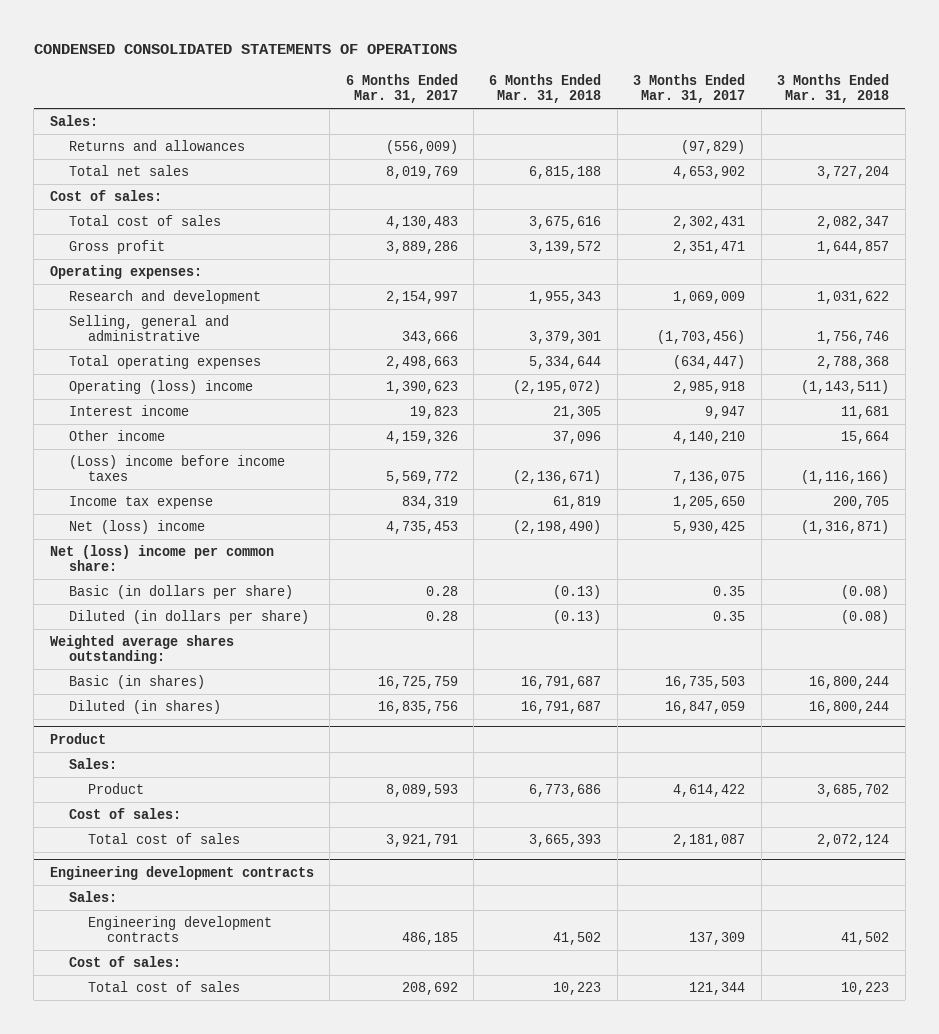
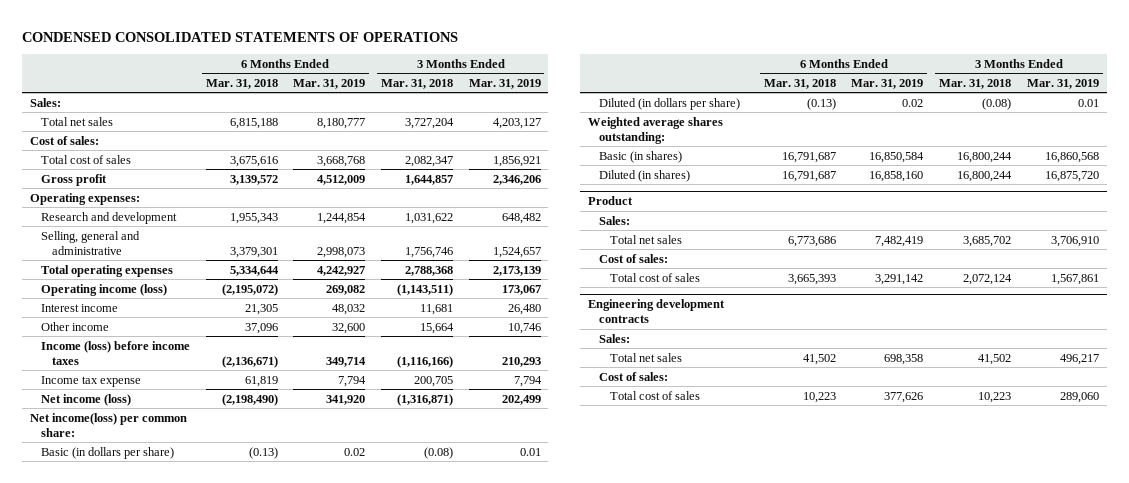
- | 6 Months Ended Mar. 31, 2017 | 6 Months Ended Mar. 31, 2018 | 3 Months Ended Mar. 31, 2017 | 3 Months Ended Mar. 31, 2018
+ | 6 Months Ended Mar. 31, 2018 | 6 Months Ended Mar. 31, 2019 | 3 Months Ended Mar. 31, 2018 | 3 Months Ended Mar. 31, 2019
- Returns and allowances | (556,009) | | (97,829) |
- Operating (loss) income | 1,390,623 | (2,195,072) | 2,985,918 | (1,143,511)
+ Operating income (loss) | (2,195,072) | 269,082 | (1,143,511) | 173,067
- (Loss) income before income taxes | 5,569,772 | (2,136,671) | 7,136,075 | (1,116,166)
+ Income (loss) before income taxes | (2,136,671) | 349,714 | (1,116,166) | 210,293
- Net (loss) income | 4,735,453 | (2,198,490) | 5,930,425 | (1,316,871)
- Net (loss) income per common share:
+ Net income (loss) | (2,198,490) | 341,920 | (1,316,871) | 202,499
+ Net income(loss) per common share:
@ Product
- Product | 8,089,593 | 6,773,686 | 4,614,422 | 3,685,702
+ Total net sales | 6,773,686 | 7,482,419 | 3,685,702 | 3,706,910
@ Engineering development contracts
- Engineering development contracts | 486,185 | 41,502 | 137,309 | 41,502
+ Total net sales | 41,502 | 698,358 | 41,502 | 496,217

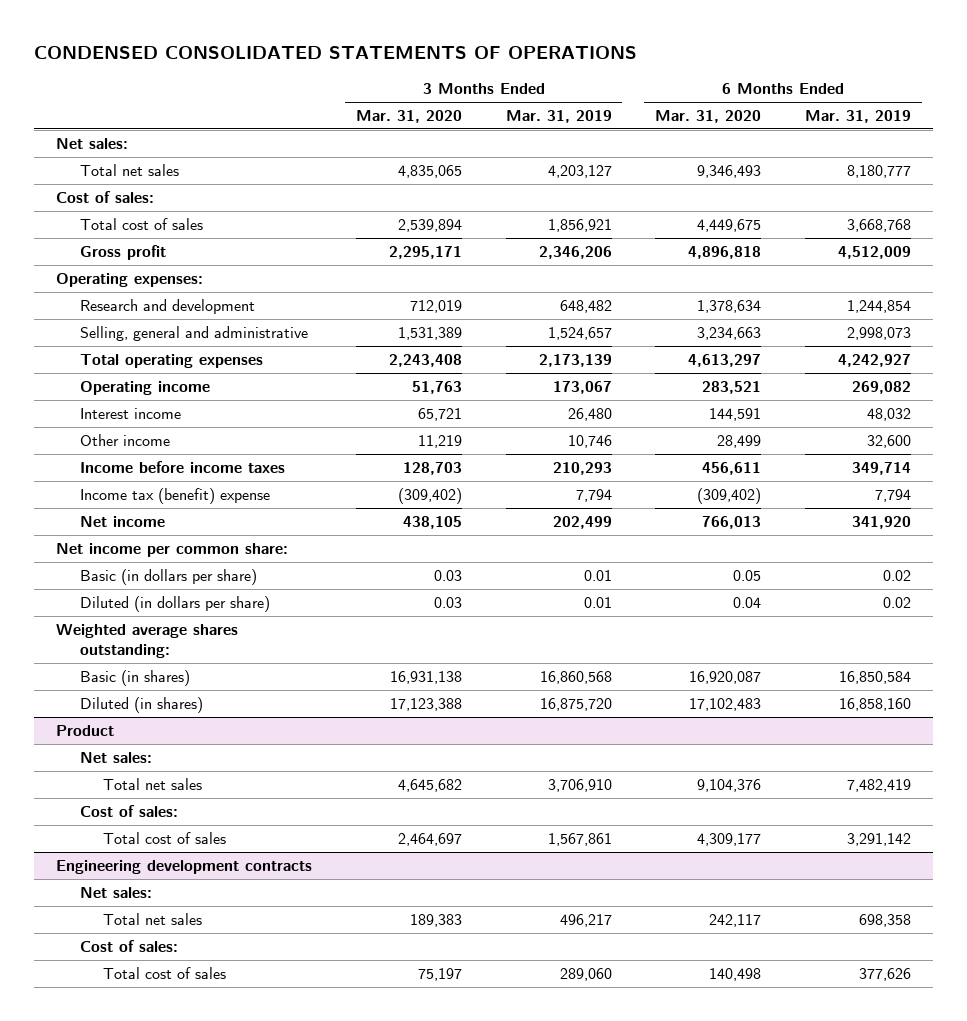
- | 6 Months Ended Mar. 31, 2018 | 6 Months Ended Mar. 31, 2019 | 3 Months Ended Mar. 31, 2018 | 3 Months Ended Mar. 31, 2019
+ | 3 Months Ended Mar. 31, 2020 | 3 Months Ended Mar. 31, 2019 | 6 Months Ended Mar. 31, 2020 | 6 Months Ended Mar. 31, 2019
- Sales:
+ Net sales:
- Operating income (loss) | (2,195,072) | 269,082 | (1,143,511) | 173,067
+ Operating income | 51,763 | 173,067 | 283,521 | 269,082
- Income (loss) before income taxes | (2,136,671) | 349,714 | (1,116,166) | 210,293
- Income tax expense | 61,819 | 7,794 | 200,705 | 7,794
- Net income (loss) | (2,198,490) | 341,920 | (1,316,871) | 202,499
- Net income(loss) per common share:
+ Income before income taxes | 128,703 | 210,293 | 456,611 | 349,714
+ Income tax (benefit) expense | (309,402) | 7,794 | (309,402) | 7,794
+ Net income | 438,105 | 202,499 | 766,013 | 341,920
+ Net income per common share:
@ Product
- Sales:
+ Net sales:
@ Engineering development contracts
- Sales:
+ Net sales:

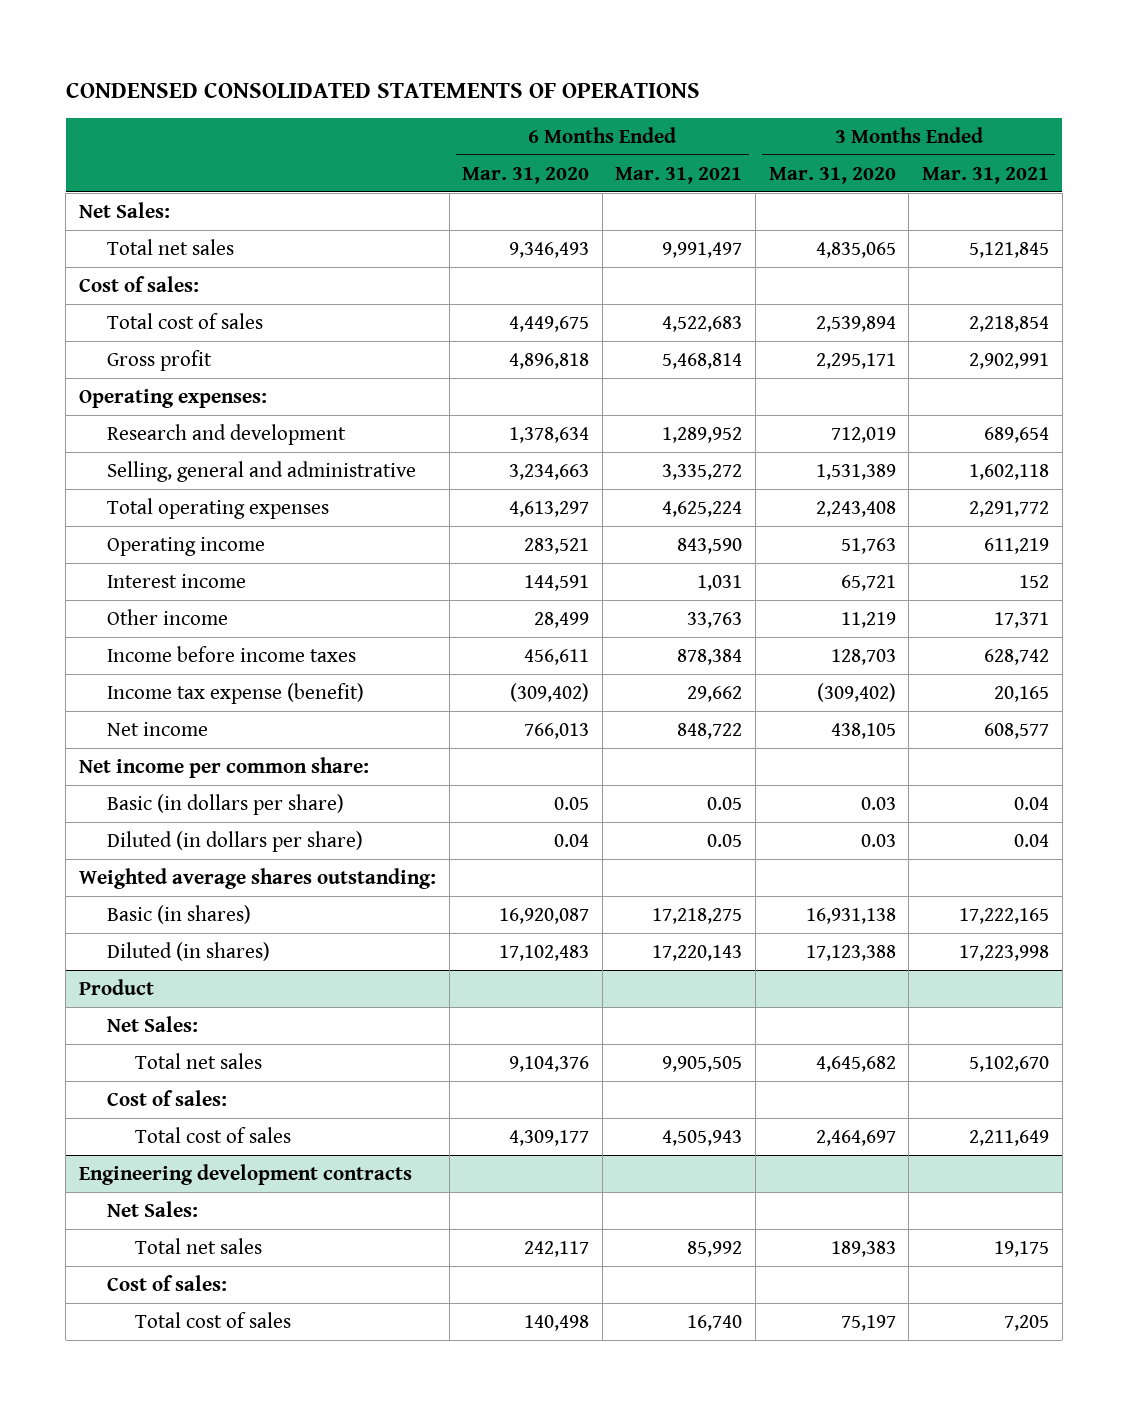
- | 3 Months Ended Mar. 31, 2020 | 3 Months Ended Mar. 31, 2019 | 6 Months Ended Mar. 31, 2020 | 6 Months Ended Mar. 31, 2019
+ | 6 Months Ended Mar. 31, 2020 | 6 Months Ended Mar. 31, 2021 | 3 Months Ended Mar. 31, 2020 | 3 Months Ended Mar. 31, 2021
- Net sales:
+ Net Sales:
- Income tax (benefit) expense | (309,402) | 7,794 | (309,402) | 7,794
+ Income tax expense (benefit) | (309,402) | 29,662 | (309,402) | 20,165
@ Product
- Net sales:
+ Net Sales:
@ Engineering development contracts
- Net sales:
+ Net Sales:

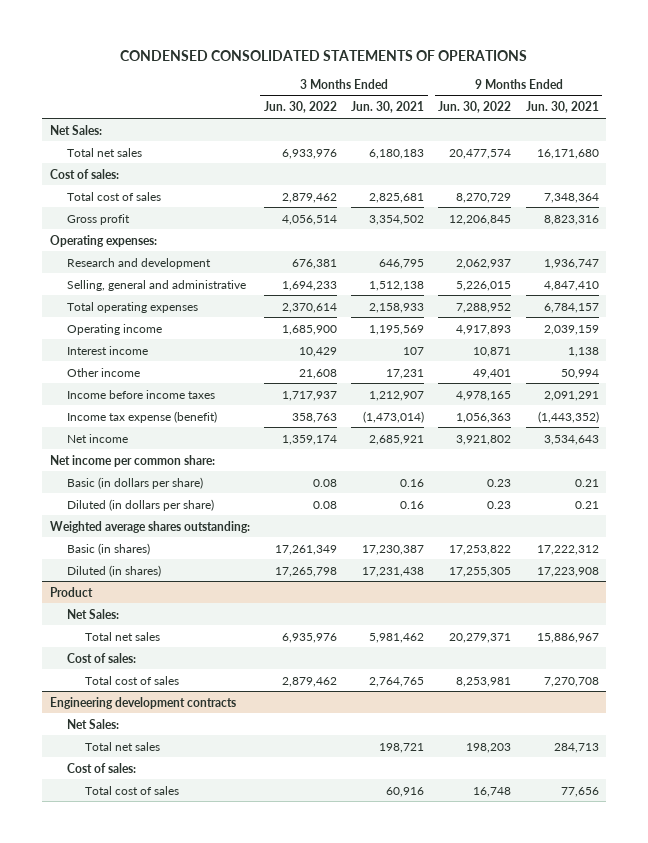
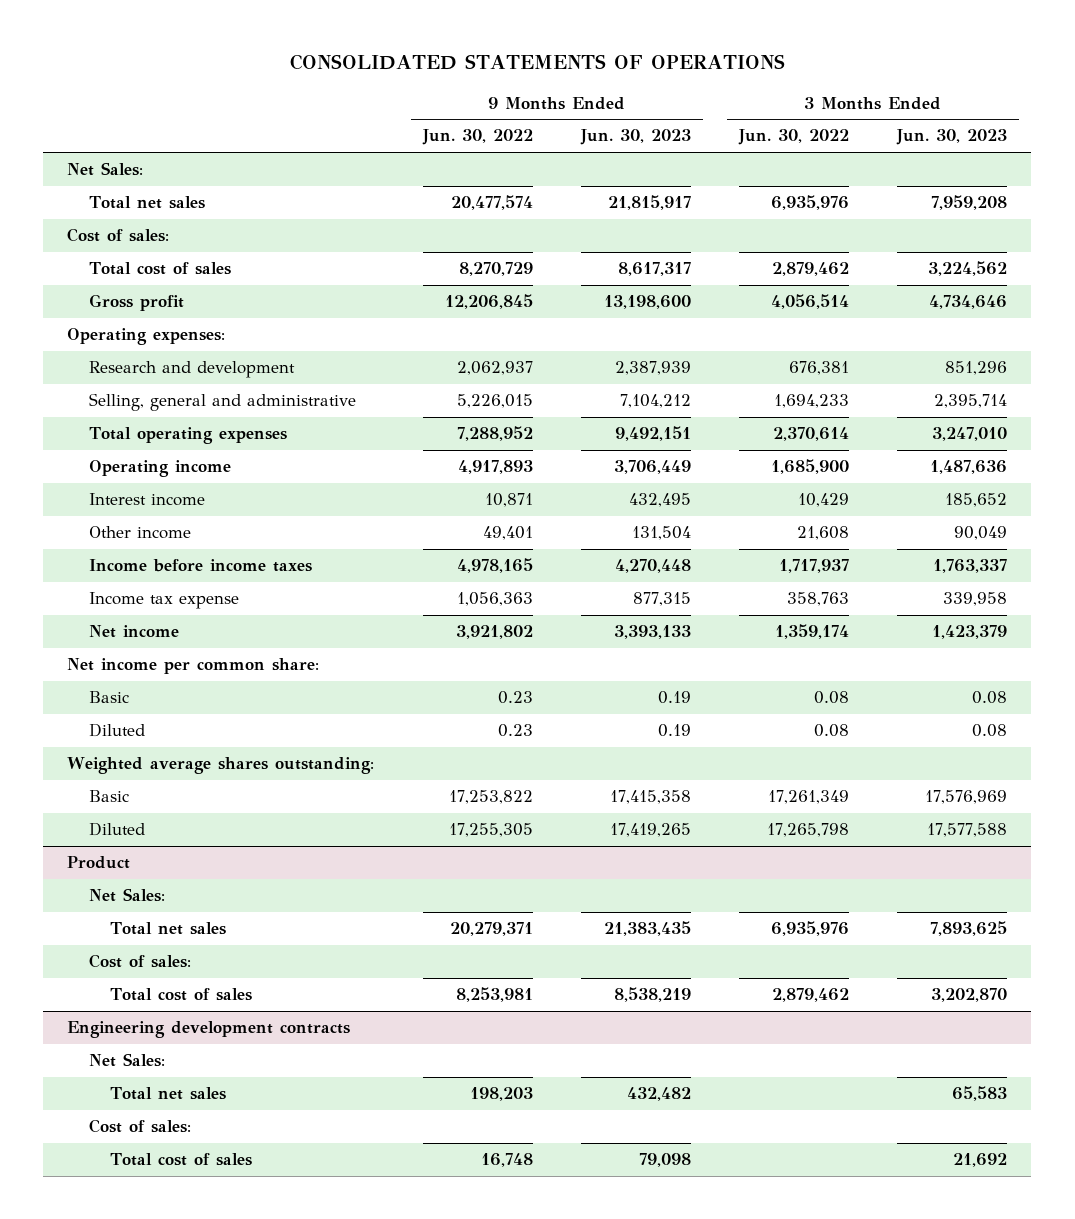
- CONDENSED CONSOLIDATED STATEMENTS OF OPERATIONS
+ CONSOLIDATED STATEMENTS OF OPERATIONS
- | 3 Months Ended Jun. 30, 2022 | 3 Months Ended Jun. 30, 2021 | 9 Months Ended Jun. 30, 2022 | 9 Months Ended Jun. 30, 2021
+ | 9 Months Ended Jun. 30, 2022 | 9 Months Ended Jun. 30, 2023 | 3 Months Ended Jun. 30, 2022 | 3 Months Ended Jun. 30, 2023
- Total net sales | 6,933,976 | 6,180,183 | 20,477,574 | 16,171,680
+ Total net sales | 20,477,574 | 21,815,917 | 6,935,976 | 7,959,208
- Income tax expense (benefit) | 358,763 | (1,473,014) | 1,056,363 | (1,443,352)
+ Income tax expense | 1,056,363 | 877,315 | 358,763 | 339,958
- Basic (in dollars per share) | 0.08 | 0.16 | 0.23 | 0.21
- Diluted (in dollars per share) | 0.08 | 0.16 | 0.23 | 0.21
+ Basic | 0.23 | 0.19 | 0.08 | 0.08
+ Diluted | 0.23 | 0.19 | 0.08 | 0.08
- Basic (in shares) | 17,261,349 | 17,230,387 | 17,253,822 | 17,222,312
- Diluted (in shares) | 17,265,798 | 17,231,438 | 17,255,305 | 17,223,908
+ Basic | 17,253,822 | 17,415,358 | 17,261,349 | 17,576,969
+ Diluted | 17,255,305 | 17,419,265 | 17,265,798 | 17,577,588

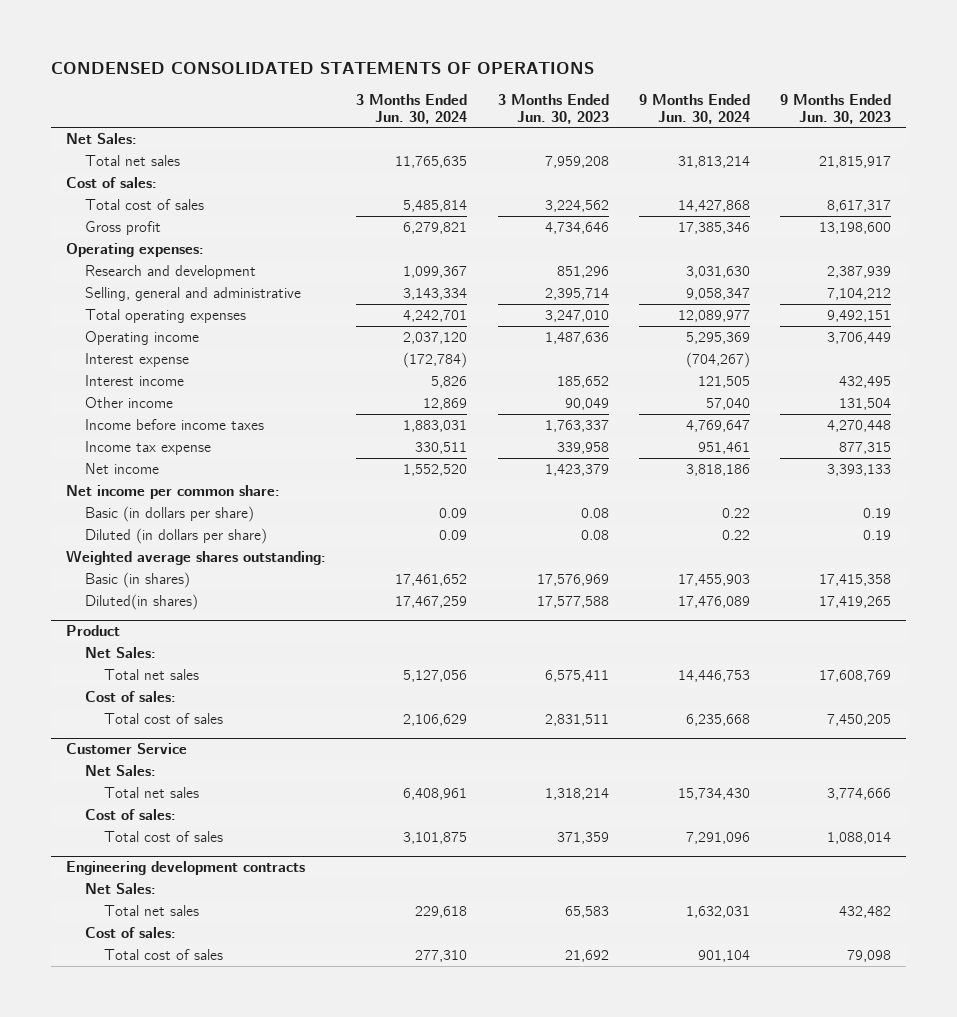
- CONSOLIDATED STATEMENTS OF OPERATIONS
+ CONDENSED CONSOLIDATED STATEMENTS OF OPERATIONS
- | 9 Months Ended Jun. 30, 2022 | 9 Months Ended Jun. 30, 2023 | 3 Months Ended Jun. 30, 2022 | 3 Months Ended Jun. 30, 2023
+ | 3 Months Ended Jun. 30, 2024 | 3 Months Ended Jun. 30, 2023 | 9 Months Ended Jun. 30, 2024 | 9 Months Ended Jun. 30, 2023
+ Interest expense | (172,784) | | (704,267) |
- Basic | 0.23 | 0.19 | 0.08 | 0.08
- Diluted | 0.23 | 0.19 | 0.08 | 0.08
+ Basic (in dollars per share) | 0.09 | 0.08 | 0.22 | 0.19
+ Diluted (in dollars per share) | 0.09 | 0.08 | 0.22 | 0.19
- Basic | 17,253,822 | 17,415,358 | 17,261,349 | 17,576,969
- Diluted | 17,255,305 | 17,419,265 | 17,265,798 | 17,577,588
+ Basic (in shares) | 17,461,652 | 17,576,969 | 17,455,903 | 17,415,358
+ Diluted(in shares) | 17,467,259 | 17,577,588 | 17,476,089 | 17,419,265
@ Product
- Total net sales | 20,279,371 | 21,383,435 | 6,935,976 | 7,893,625
+ Total net sales | 5,127,056 | 6,575,411 | 14,446,753 | 17,608,769
- Total cost of sales | 8,253,981 | 8,538,219 | 2,879,462 | 3,202,870
+ Total cost of sales | 2,106,629 | 2,831,511 | 6,235,668 | 7,450,205
+ Customer Service
+ Net Sales:
+ Total net sales | 6,408,961 | 1,318,214 | 15,734,430 | 3,774,666
+ Cost of sales:
+ Total cost of sales | 3,101,875 | 371,359 | 7,291,096 | 1,088,014

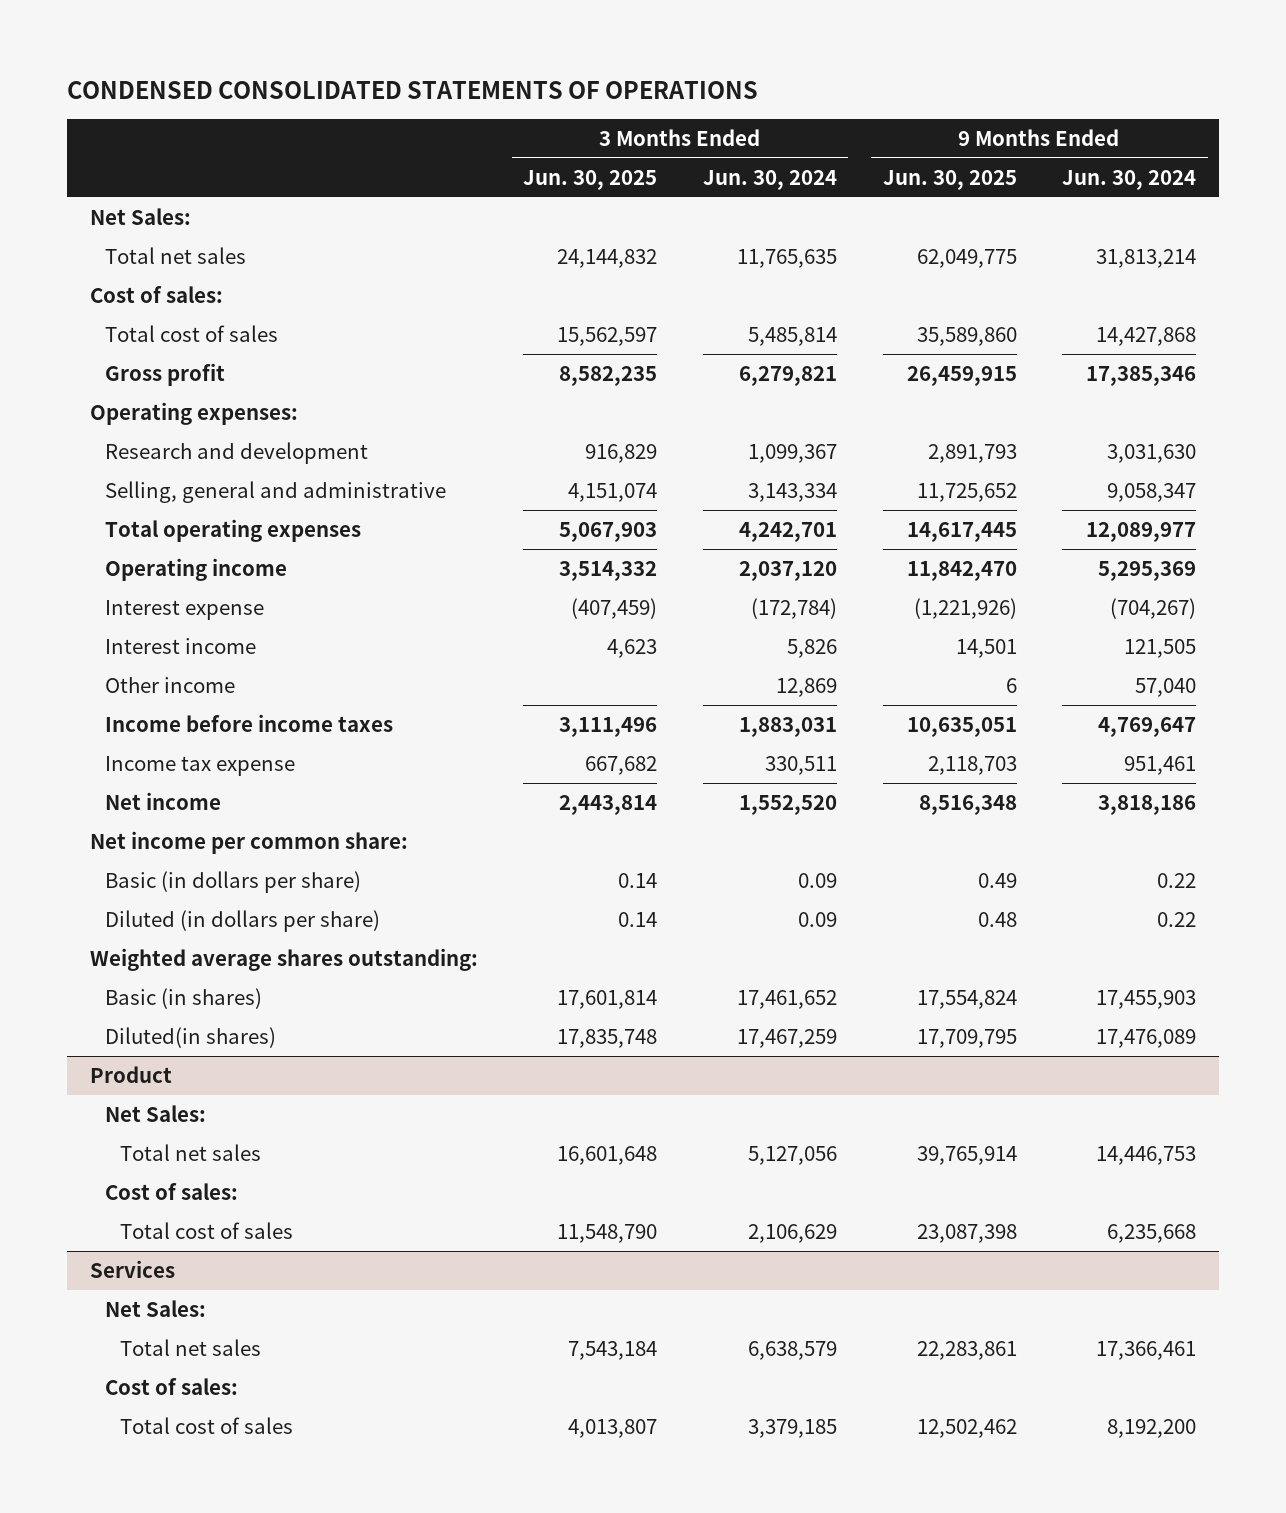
- | 3 Months Ended Jun. 30, 2024 | 3 Months Ended Jun. 30, 2023 | 9 Months Ended Jun. 30, 2024 | 9 Months Ended Jun. 30, 2023
+ | 3 Months Ended Jun. 30, 2025 | 3 Months Ended Jun. 30, 2024 | 9 Months Ended Jun. 30, 2025 | 9 Months Ended Jun. 30, 2024
- Customer Service
- Net Sales:
- Total net sales | 6,408,961 | 1,318,214 | 15,734,430 | 3,774,666
- Cost of sales:
- Total cost of sales | 3,101,875 | 371,359 | 7,291,096 | 1,088,014
- Engineering development contracts
+ Services
- Total net sales | 229,618 | 65,583 | 1,632,031 | 432,482
+ Total net sales | 7,543,184 | 6,638,579 | 22,283,861 | 17,366,461
- Total cost of sales | 277,310 | 21,692 | 901,104 | 79,098
+ Total cost of sales | 4,013,807 | 3,379,185 | 12,502,462 | 8,192,200

